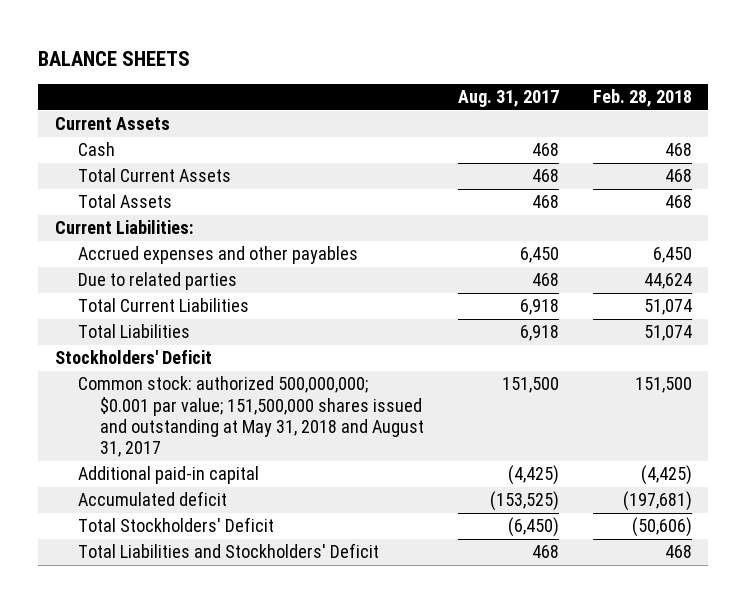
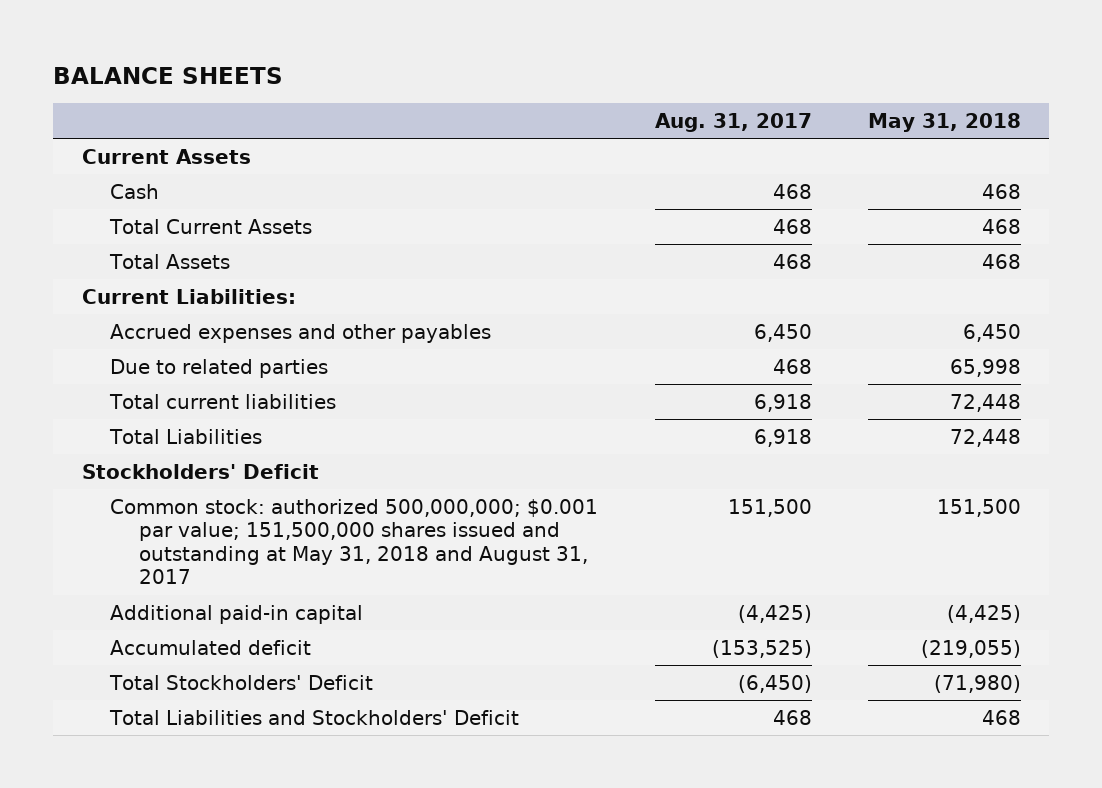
- | Aug. 31, 2017 | Feb. 28, 2018
+ | Aug. 31, 2017 | May 31, 2018
- Total Current Liabilities | 6,918 | 51,074
+ Total current liabilities | 6,918 | 72,448

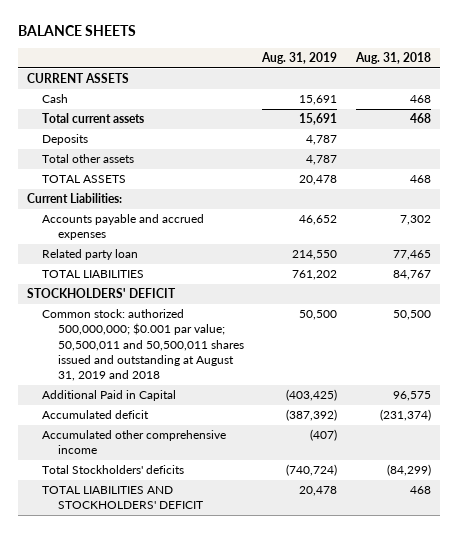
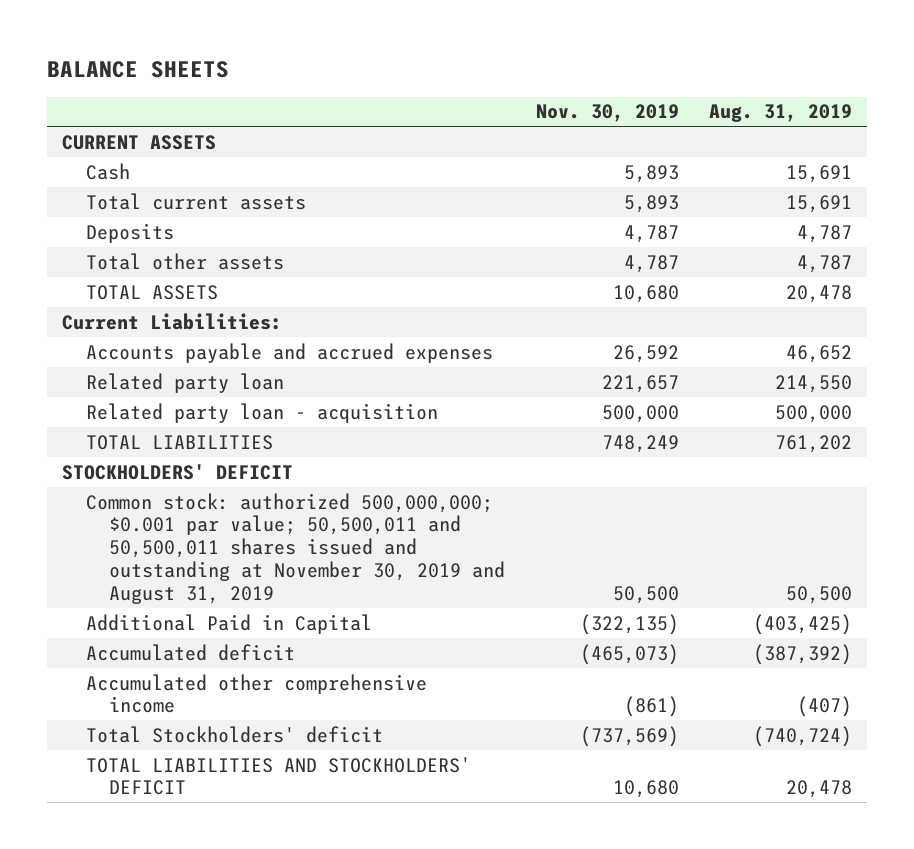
- | Aug. 31, 2019 | Aug. 31, 2018
+ | Nov. 30, 2019 | Aug. 31, 2019
+ Related party loan - acquisition | 500,000 | 500,000
- Common stock: authorized 500,000,000; $0.001 par value; 50,500,011 and 50,500,011 shares issued and outstanding at August 31, 2019 and 2018 | 50,500 | 50,500
+ Common stock: authorized 500,000,000; $0.001 par value; 50,500,011 and 50,500,011 shares issued and outstanding at November 30, 2019 and August 31, 2019 | 50,500 | 50,500
- Total Stockholders' deficits | (740,724) | (84,299)
+ Total Stockholders' deficit | (737,569) | (740,724)

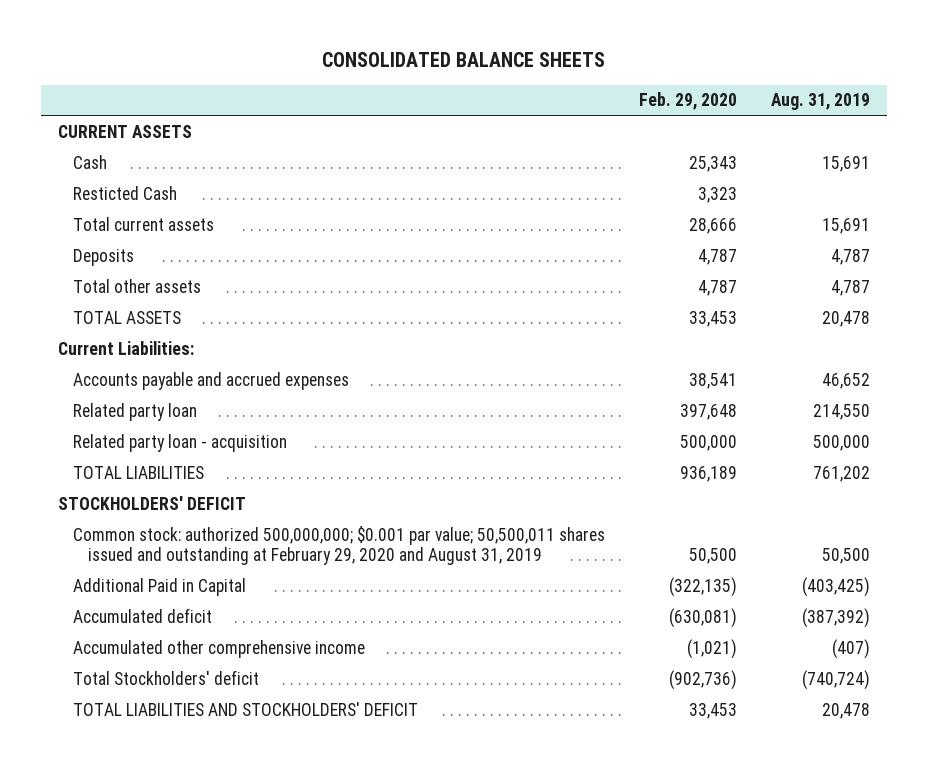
- BALANCE SHEETS
+ CONSOLIDATED BALANCE SHEETS
- | Nov. 30, 2019 | Aug. 31, 2019
+ | Feb. 29, 2020 | Aug. 31, 2019
+ Resticted Cash | 3,323 |
- Common stock: authorized 500,000,000; $0.001 par value; 50,500,011 and 50,500,011 shares issued and outstanding at November 30, 2019 and August 31, 2019 | 50,500 | 50,500
+ Common stock: authorized 500,000,000; $0.001 par value; 50,500,011 shares issued and outstanding at February 29, 2020 and August 31, 2019 | 50,500 | 50,500

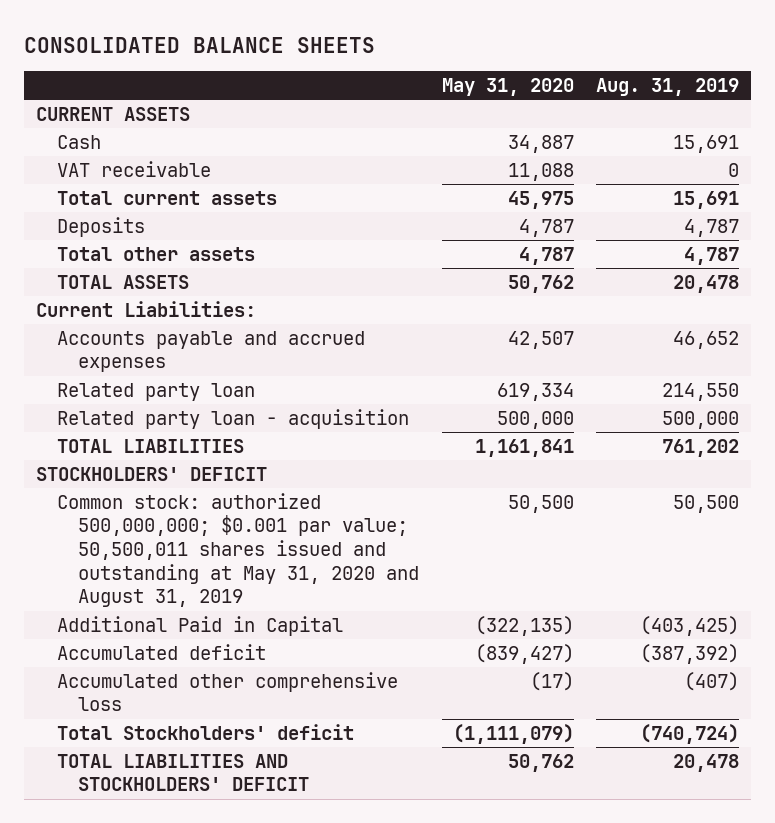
- | Feb. 29, 2020 | Aug. 31, 2019
+ | May 31, 2020 | Aug. 31, 2019
- Resticted Cash | 3,323 |
+ VAT receivable | 11,088 | 0
- Common stock: authorized 500,000,000; $0.001 par value; 50,500,011 shares issued and outstanding at February 29, 2020 and August 31, 2019 | 50,500 | 50,500
+ Common stock: authorized 500,000,000; $0.001 par value; 50,500,011 shares issued and outstanding at May 31, 2020 and August 31, 2019 | 50,500 | 50,500
- Accumulated other comprehensive income | (1,021) | (407)
+ Accumulated other comprehensive loss | (17) | (407)

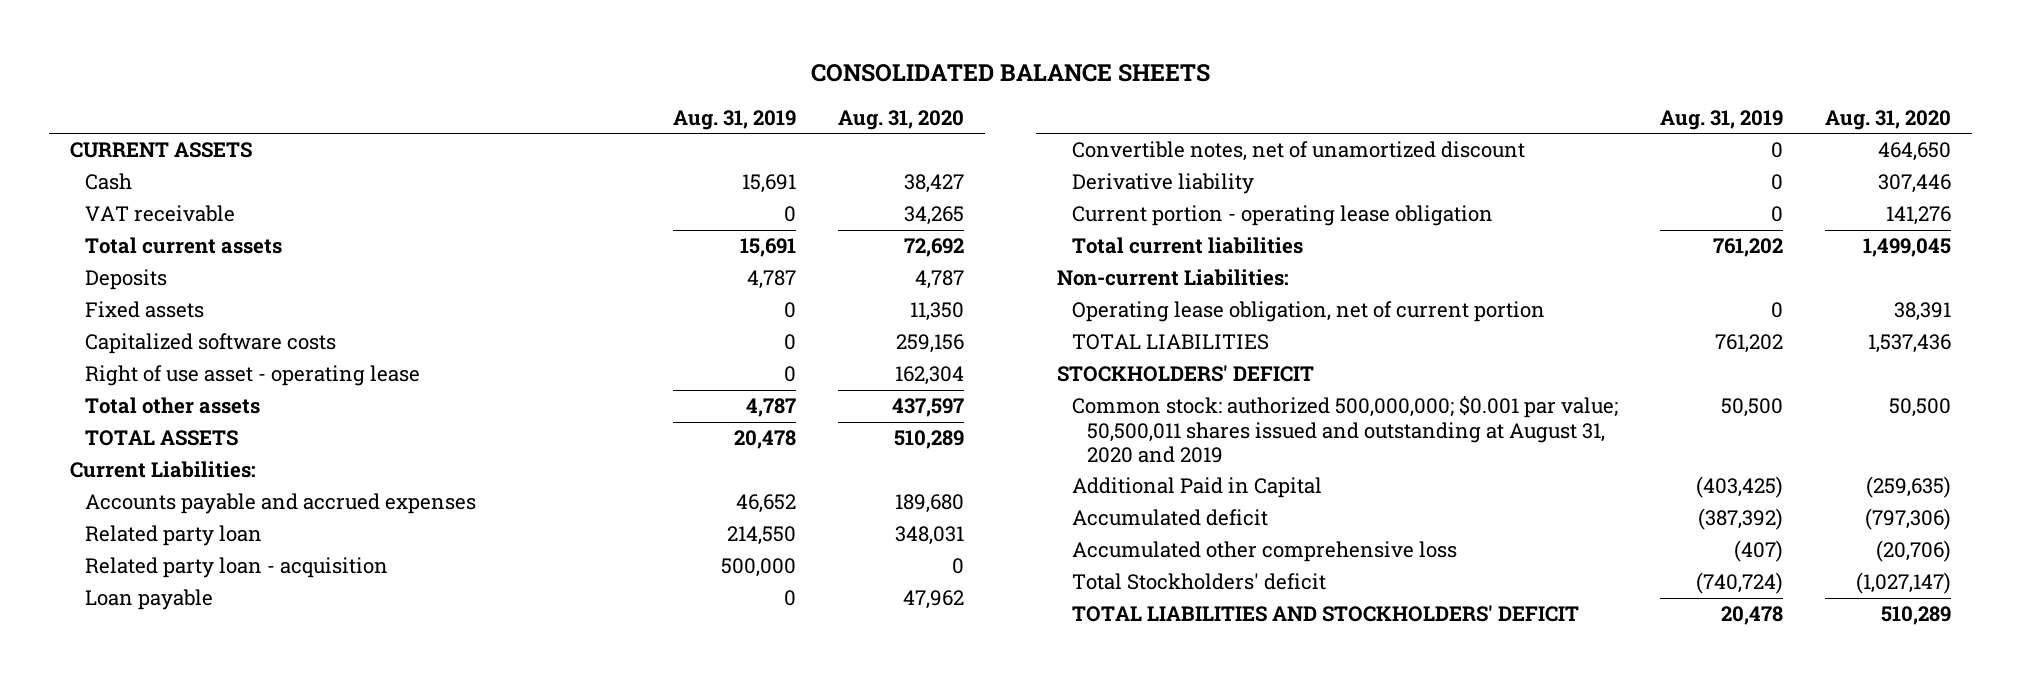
- | May 31, 2020 | Aug. 31, 2019
+ | Aug. 31, 2019 | Aug. 31, 2020
+ Fixed assets | 0 | 11,350
+ Capitalized software costs | 0 | 259,156
+ Right of use asset - operating lease | 0 | 162,304
+ Loan payable | 0 | 47,962
+ Convertible notes, net of unamortized discount | 0 | 464,650
+ Derivative liability | 0 | 307,446
+ Current portion - operating lease obligation | 0 | 141,276
+ Total current liabilities | 761,202 | 1,499,045
+ Non-current Liabilities:
+ Operating lease obligation, net of current portion | 0 | 38,391
- Common stock: authorized 500,000,000; $0.001 par value; 50,500,011 shares issued and outstanding at May 31, 2020 and August 31, 2019 | 50,500 | 50,500
+ Common stock: authorized 500,000,000; $0.001 par value; 50,500,011 shares issued and outstanding at August 31, 2020 and 2019 | 50,500 | 50,500

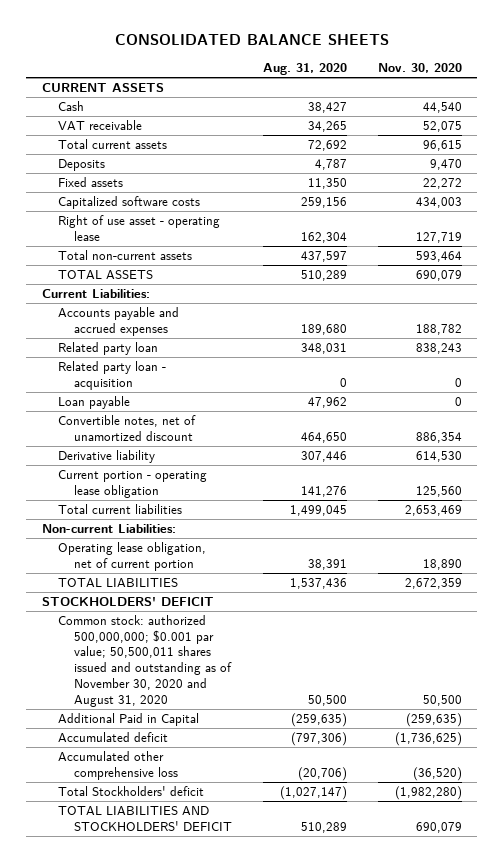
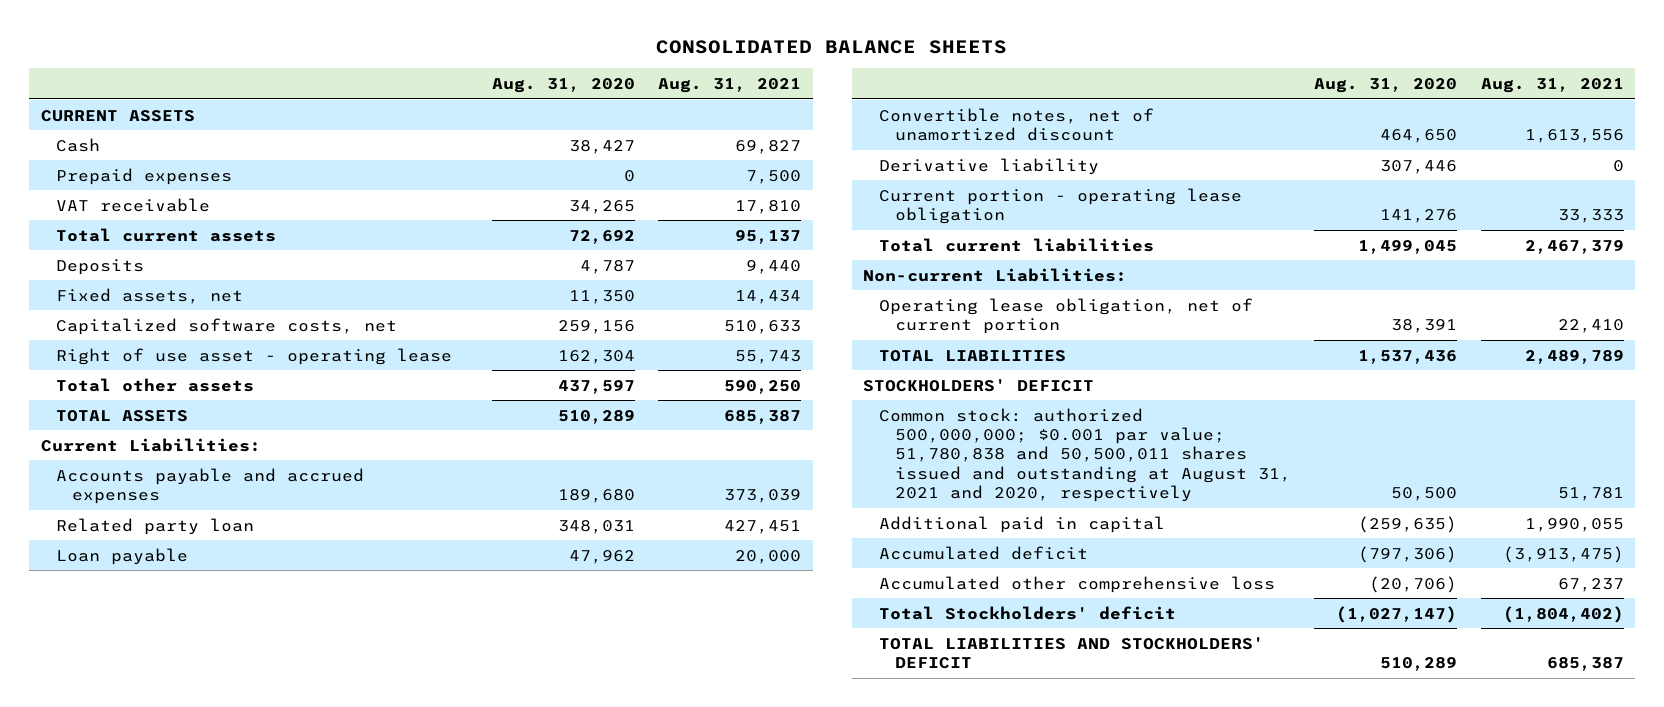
- | Aug. 31, 2020 | Nov. 30, 2020
+ | Aug. 31, 2020 | Aug. 31, 2021
+ Prepaid expenses | 0 | 7,500
- Fixed assets | 11,350 | 22,272
- Capitalized software costs | 259,156 | 434,003
+ Fixed assets, net | 11,350 | 14,434
+ Capitalized software costs, net | 259,156 | 510,633
- Total non-current assets | 437,597 | 593,464
+ Total other assets | 437,597 | 590,250
- Related party loan - acquisition | 0 | 0
- Common stock: authorized 500,000,000; $0.001 par value; 50,500,011 shares issued and outstanding as of November 30, 2020 and August 31, 2020 | 50,500 | 50,500
- Additional Paid in Capital | (259,635) | (259,635)
+ Common stock: authorized 500,000,000; $0.001 par value; 51,780,838 and 50,500,011 shares issued and outstanding at August 31, 2021 and 2020, respectively | 50,500 | 51,781
+ Additional paid in capital | (259,635) | 1,990,055

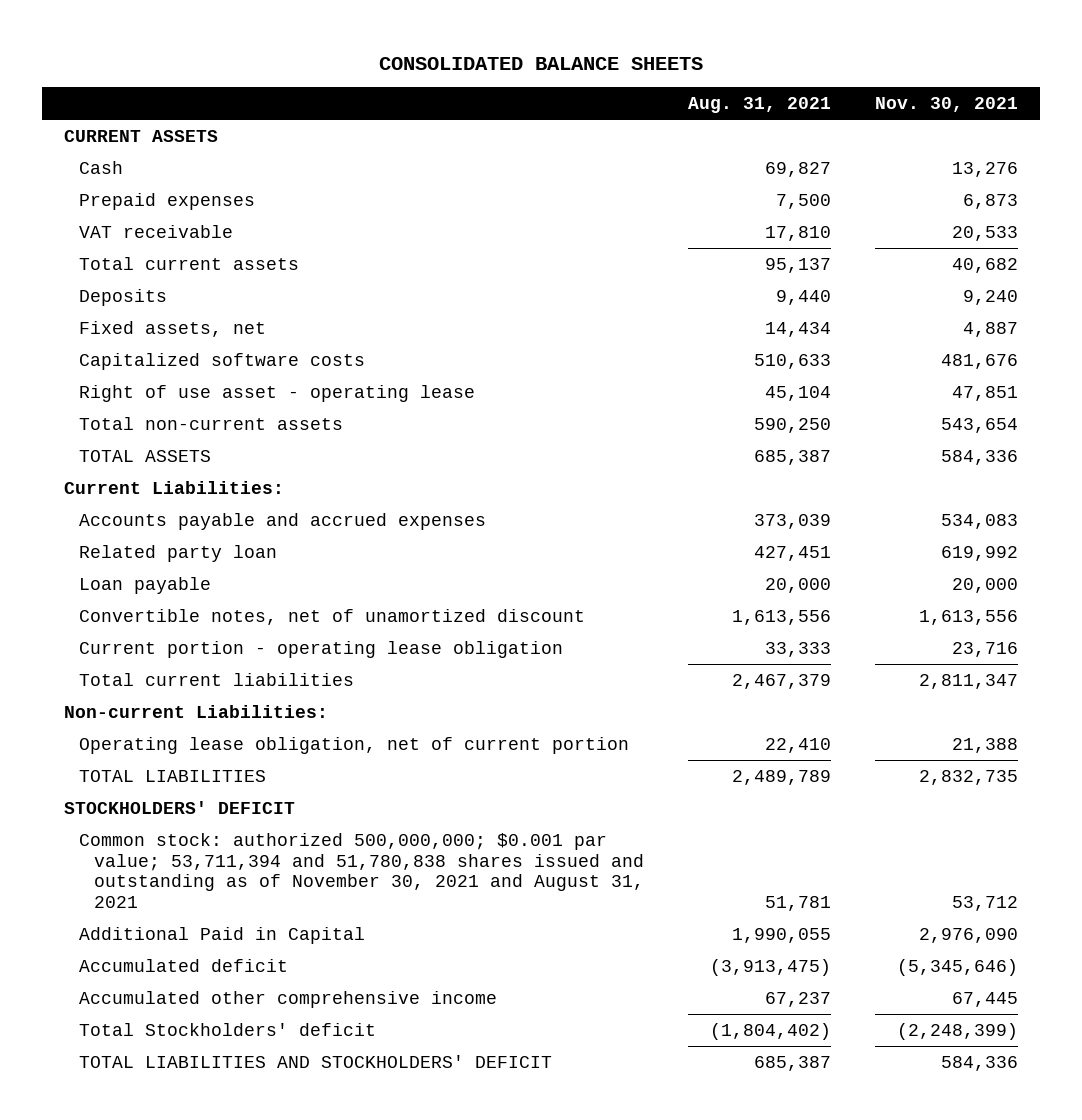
- | Aug. 31, 2020 | Aug. 31, 2021
+ | Aug. 31, 2021 | Nov. 30, 2021
- Capitalized software costs, net | 259,156 | 510,633
- Right of use asset - operating lease | 162,304 | 55,743
- Total other assets | 437,597 | 590,250
+ Capitalized software costs | 510,633 | 481,676
+ Right of use asset - operating lease | 45,104 | 47,851
+ Total non-current assets | 590,250 | 543,654
- Derivative liability | 307,446 | 0
- Common stock: authorized 500,000,000; $0.001 par value; 51,780,838 and 50,500,011 shares issued and outstanding at August 31, 2021 and 2020, respectively | 50,500 | 51,781
- Additional paid in capital | (259,635) | 1,990,055
+ Common stock: authorized 500,000,000; $0.001 par value; 53,711,394 and 51,780,838 shares issued and outstanding as of November 30, 2021 and August 31, 2021 | 51,781 | 53,712
+ Additional Paid in Capital | 1,990,055 | 2,976,090
- Accumulated other comprehensive loss | (20,706) | 67,237
+ Accumulated other comprehensive income | 67,237 | 67,445

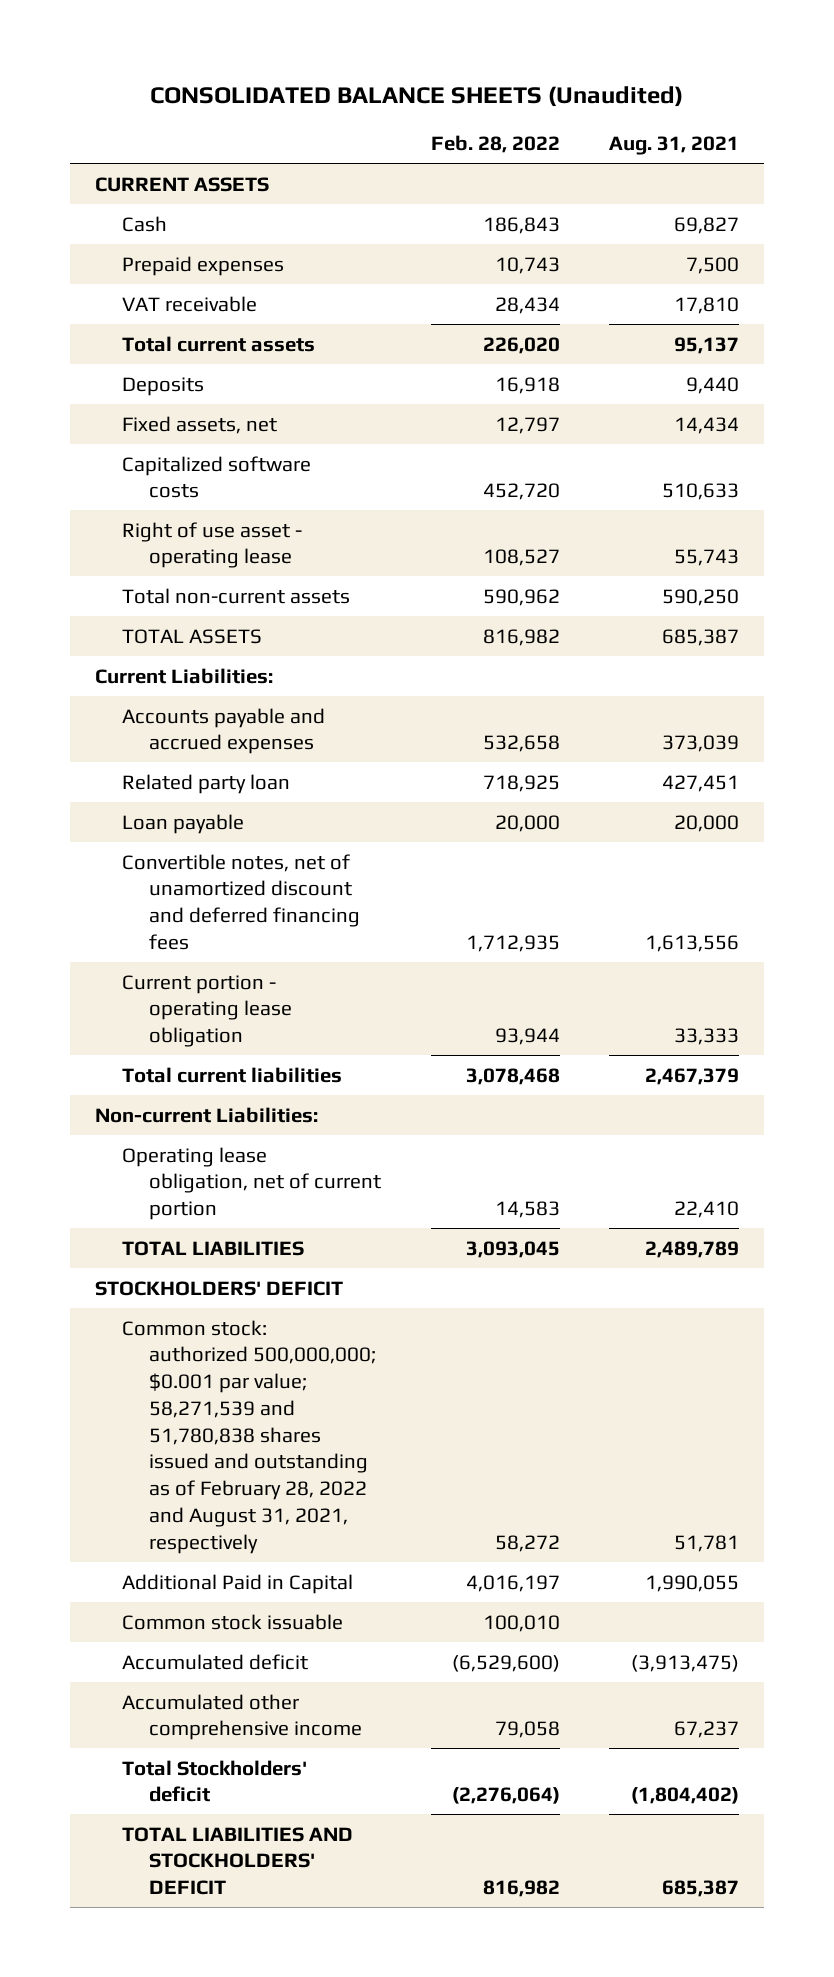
- CONSOLIDATED BALANCE SHEETS
+ CONSOLIDATED BALANCE SHEETS (Unaudited)
- | Aug. 31, 2021 | Nov. 30, 2021
+ | Feb. 28, 2022 | Aug. 31, 2021
- Right of use asset - operating lease | 45,104 | 47,851
+ Right of use asset - operating lease | 108,527 | 55,743
- Convertible notes, net of unamortized discount | 1,613,556 | 1,613,556
+ Convertible notes, net of unamortized discount and deferred financing fees | 1,712,935 | 1,613,556
- Common stock: authorized 500,000,000; $0.001 par value; 53,711,394 and 51,780,838 shares issued and outstanding as of November 30, 2021 and August 31, 2021 | 51,781 | 53,712
+ Common stock: authorized 500,000,000; $0.001 par value; 58,271,539 and 51,780,838 shares issued and outstanding as of February 28, 2022 and August 31, 2021, respectively | 58,272 | 51,781
+ Common stock issuable | 100,010 |

